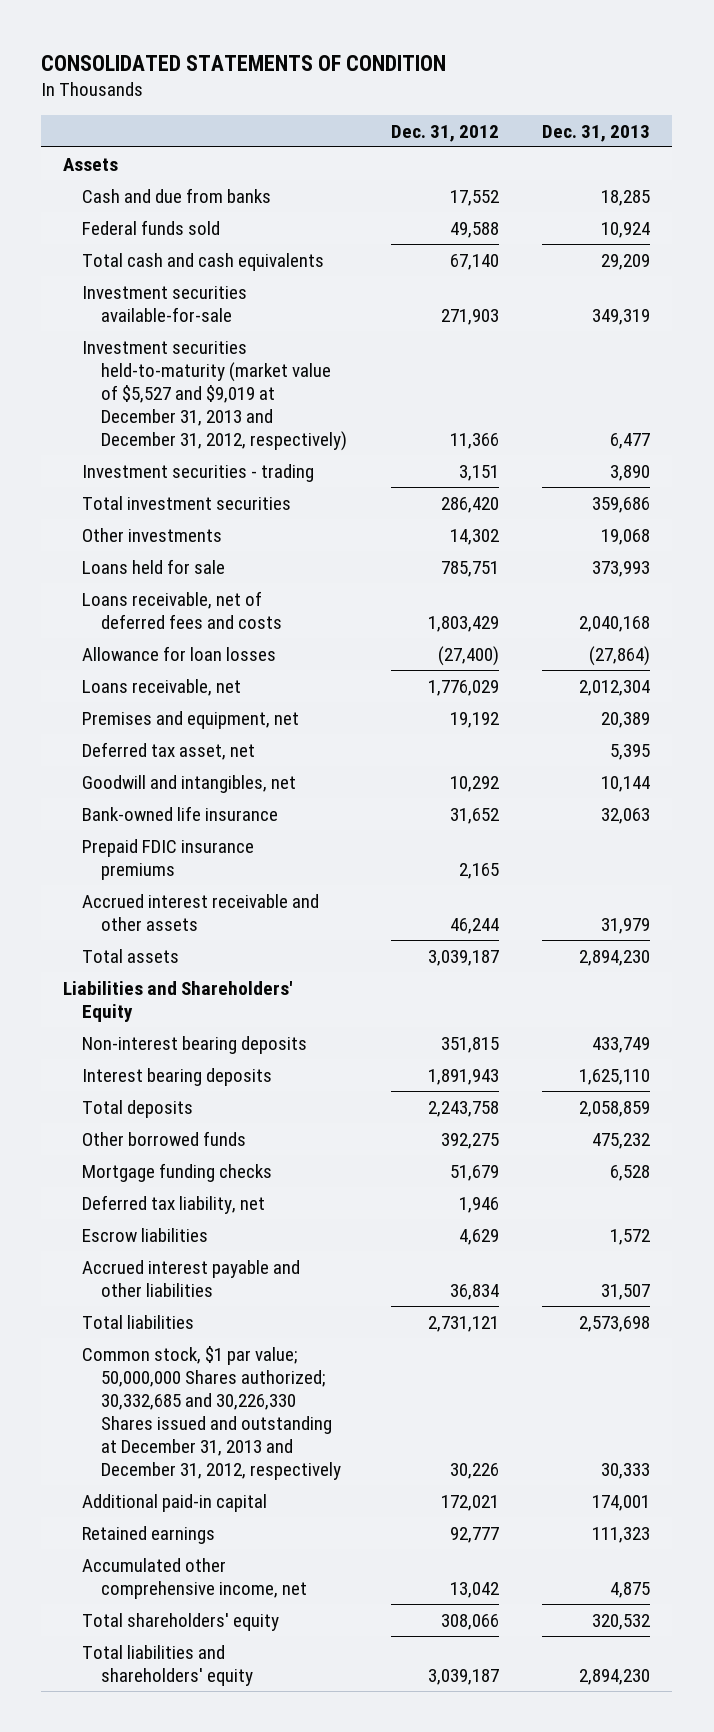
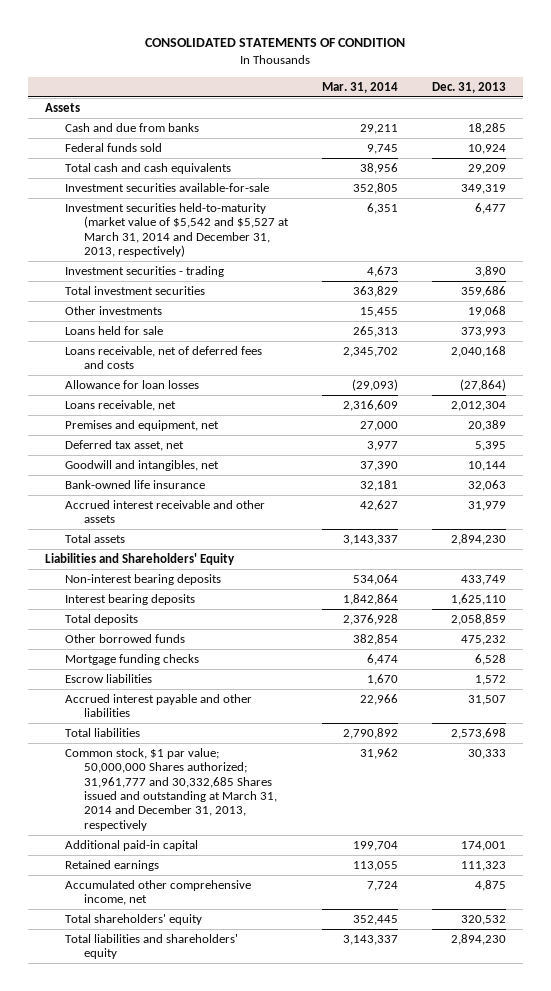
- | Dec. 31, 2012 | Dec. 31, 2013
+ | Mar. 31, 2014 | Dec. 31, 2013
- Investment securities held-to-maturity (market value of $5,527 and $9,019 at December 31, 2013 and December 31, 2012, respectively) | 11,366 | 6,477
+ Investment securities held-to-maturity (market value of $5,542 and $5,527 at March 31, 2014 and December 31, 2013, respectively) | 6,351 | 6,477
- Prepaid FDIC insurance premiums | 2,165 |
- Deferred tax liability, net | 1,946 |
- Common stock, $1 par value; 50,000,000 Shares authorized; 30,332,685 and 30,226,330 Shares issued and outstanding at December 31, 2013 and December 31, 2012, respectively | 30,226 | 30,333
+ Common stock, $1 par value; 50,000,000 Shares authorized; 31,961,777 and 30,332,685 Shares issued and outstanding at March 31, 2014 and December 31, 2013, respectively | 31,962 | 30,333

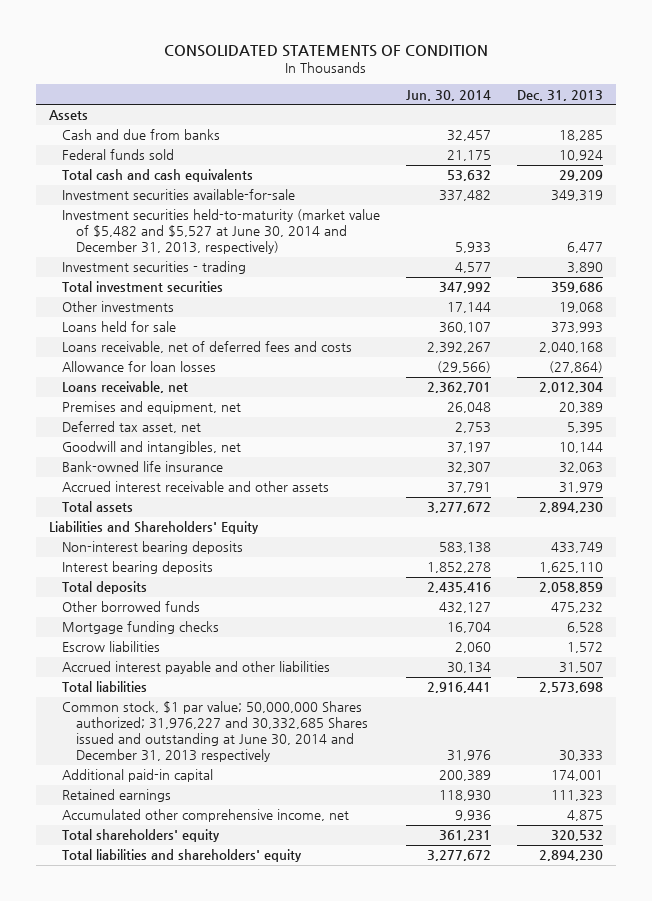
- | Mar. 31, 2014 | Dec. 31, 2013
+ | Jun. 30, 2014 | Dec. 31, 2013
- Investment securities held-to-maturity (market value of $5,542 and $5,527 at March 31, 2014 and December 31, 2013, respectively) | 6,351 | 6,477
+ Investment securities held-to-maturity (market value of $5,482 and $5,527 at June 30, 2014 and December 31, 2013, respectively) | 5,933 | 6,477
- Common stock, $1 par value; 50,000,000 Shares authorized; 31,961,777 and 30,332,685 Shares issued and outstanding at March 31, 2014 and December 31, 2013, respectively | 31,962 | 30,333
+ Common stock, $1 par value; 50,000,000 Shares authorized; 31,976,227 and 30,332,685 Shares issued and outstanding at June 30, 2014 and December 31, 2013 respectively | 31,976 | 30,333

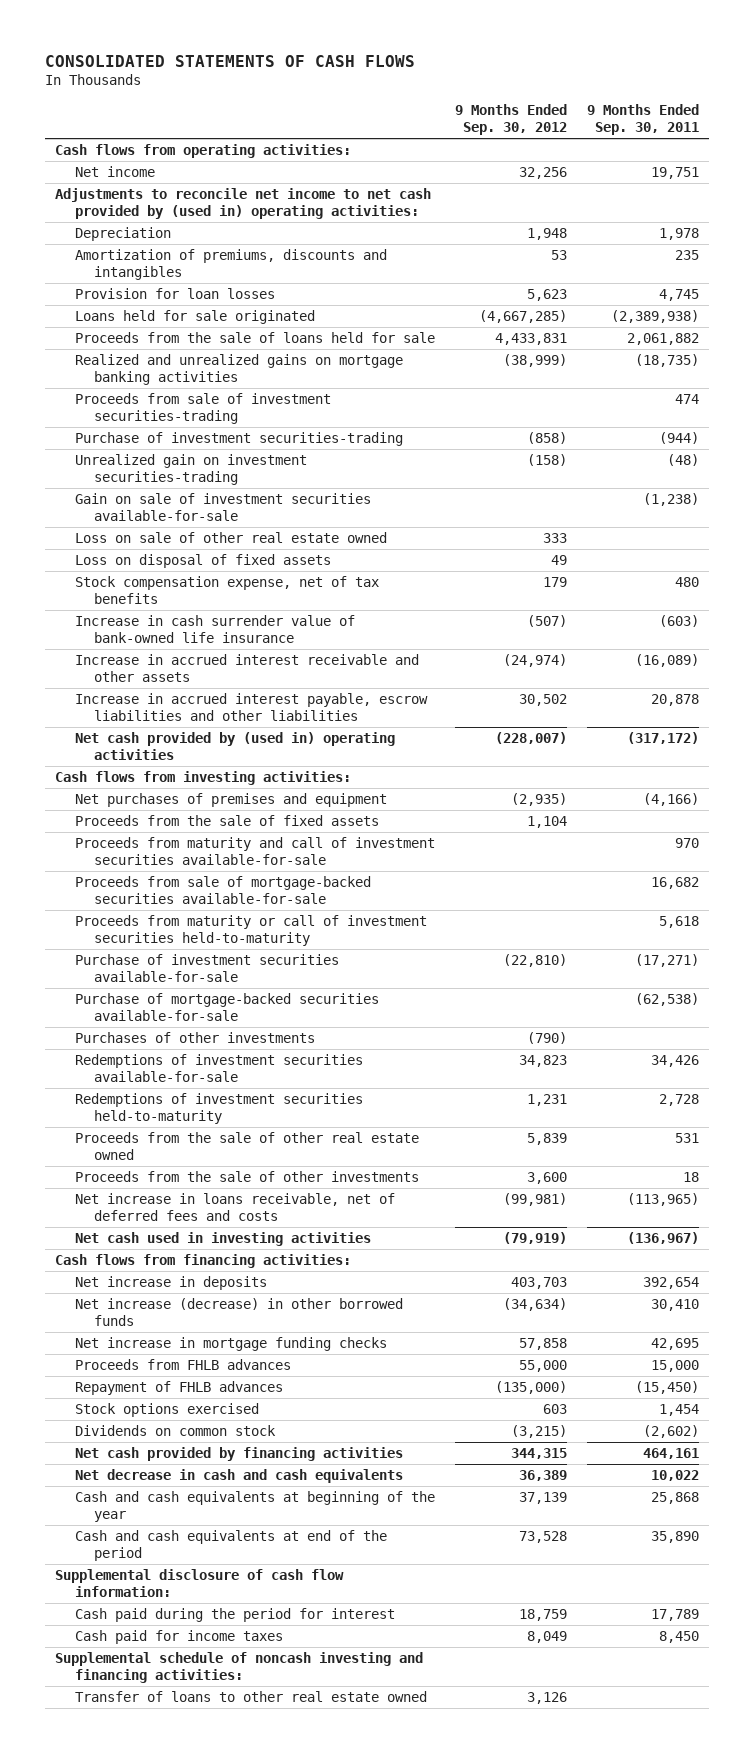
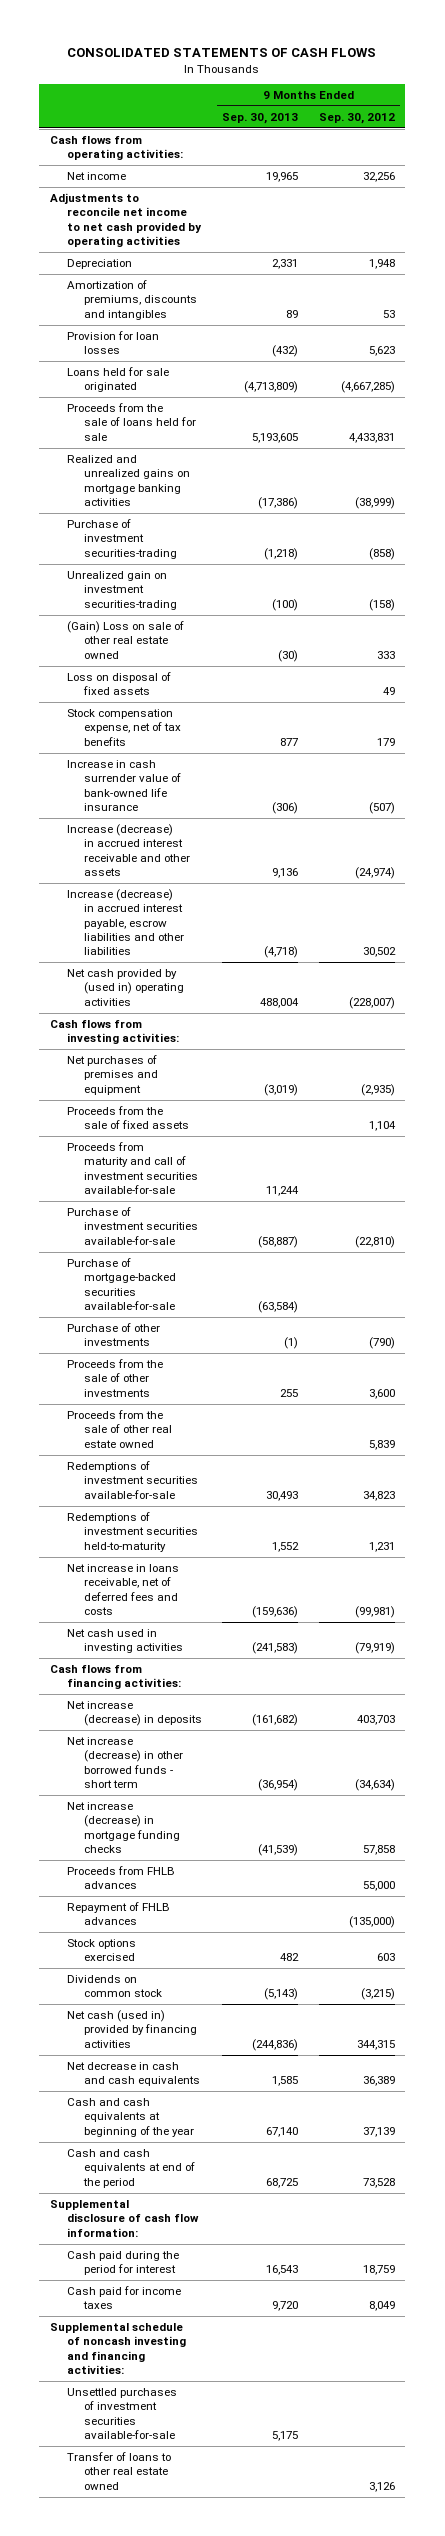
- | 9 Months Ended Sep. 30, 2012 | 9 Months Ended Sep. 30, 2011
+ | 9 Months Ended Sep. 30, 2013 | 9 Months Ended Sep. 30, 2012
- Adjustments to reconcile net income to net cash provided by (used in) operating activities:
+ Adjustments to reconcile net income to net cash provided by operating activities
- Proceeds from sale of investment securities-trading | | 474
- Gain on sale of investment securities available-for-sale | | (1,238)
- Loss on sale of other real estate owned | 333 |
+ (Gain) Loss on sale of other real estate owned | (30) | 333
- Increase in accrued interest receivable and other assets | (24,974) | (16,089)
- Increase in accrued interest payable, escrow liabilities and other liabilities | 30,502 | 20,878
+ Increase (decrease) in accrued interest receivable and other assets | 9,136 | (24,974)
+ Increase (decrease) in accrued interest payable, escrow liabilities and other liabilities | (4,718) | 30,502
- Proceeds from sale of mortgage-backed securities available-for-sale | | 16,682
- Proceeds from maturity or call of investment securities held-to-maturity | | 5,618
- Purchases of other investments | (790) |
+ Purchase of other investments | (1) | (790)
moved up: Proceeds from the sale of other investments | 255 | 3,600
moved up: Proceeds from the sale of other real estate owned | | 5,839
- Net increase in deposits | 403,703 | 392,654
- Net increase (decrease) in other borrowed funds | (34,634) | 30,410
- Net increase in mortgage funding checks | 57,858 | 42,695
+ Net increase (decrease) in deposits | (161,682) | 403,703
+ Net increase (decrease) in other borrowed funds - short term | (36,954) | (34,634)
+ Net increase (decrease) in mortgage funding checks | (41,539) | 57,858
- Net cash provided by financing activities | 344,315 | 464,161
+ Net cash (used in) provided by financing activities | (244,836) | 344,315
+ Unsettled purchases of investment securities available-for-sale | 5,175 |

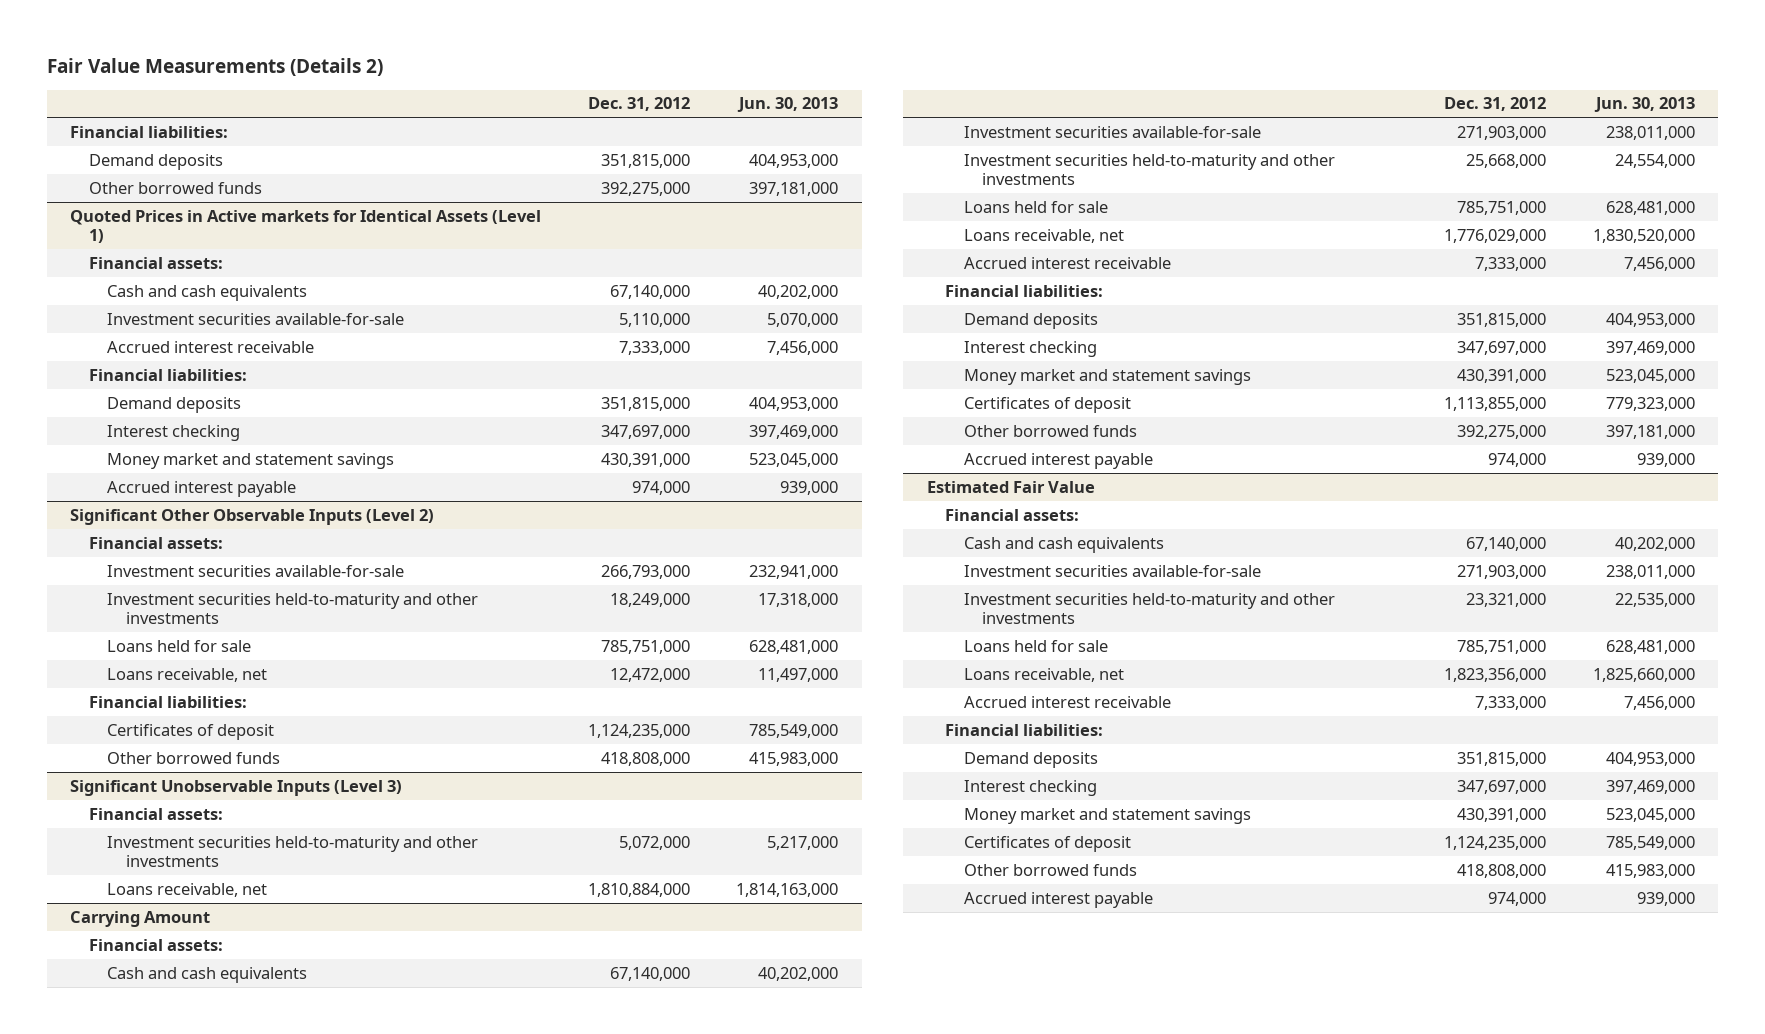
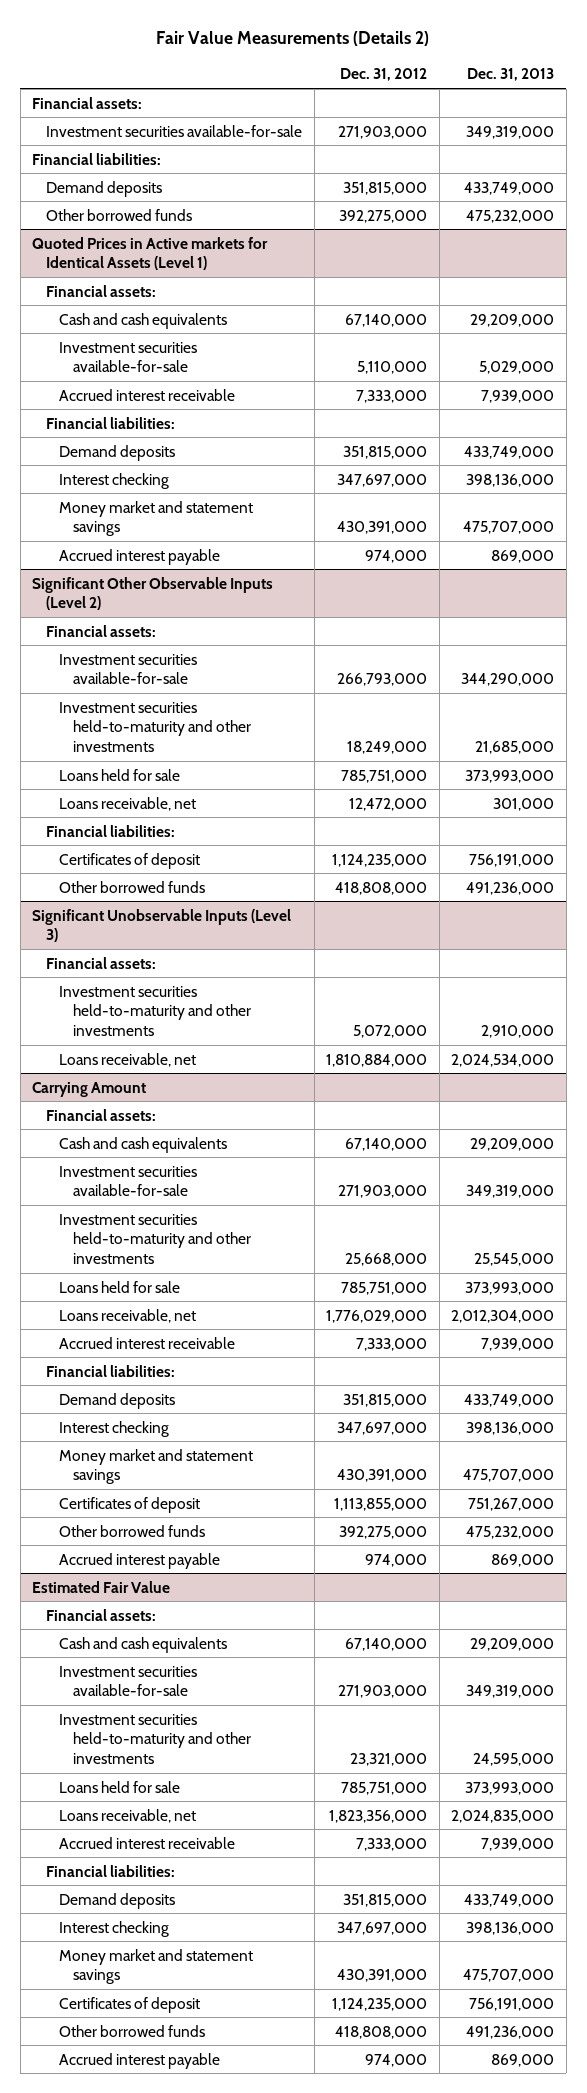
- | Dec. 31, 2012 | Jun. 30, 2013
+ | Dec. 31, 2012 | Dec. 31, 2013
+ Financial assets:
+ Investment securities available-for-sale | 271,903,000 | 349,319,000

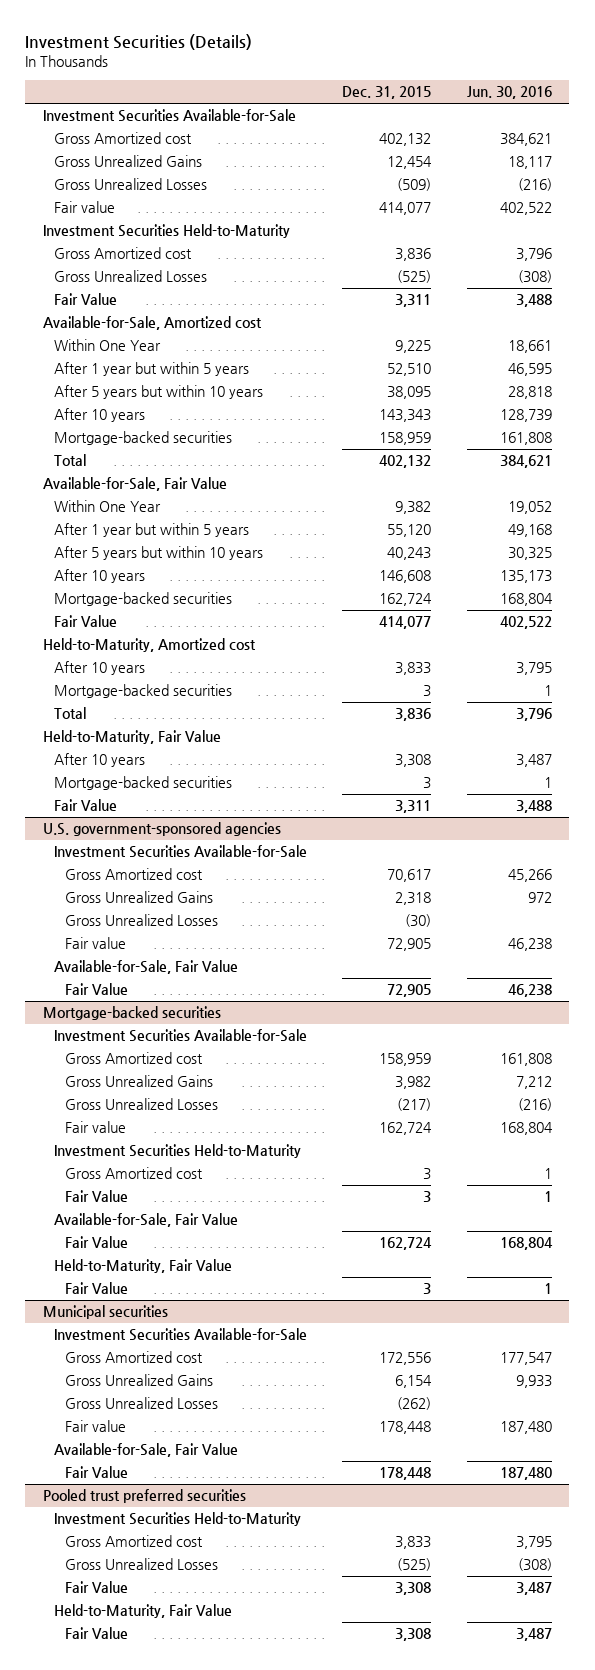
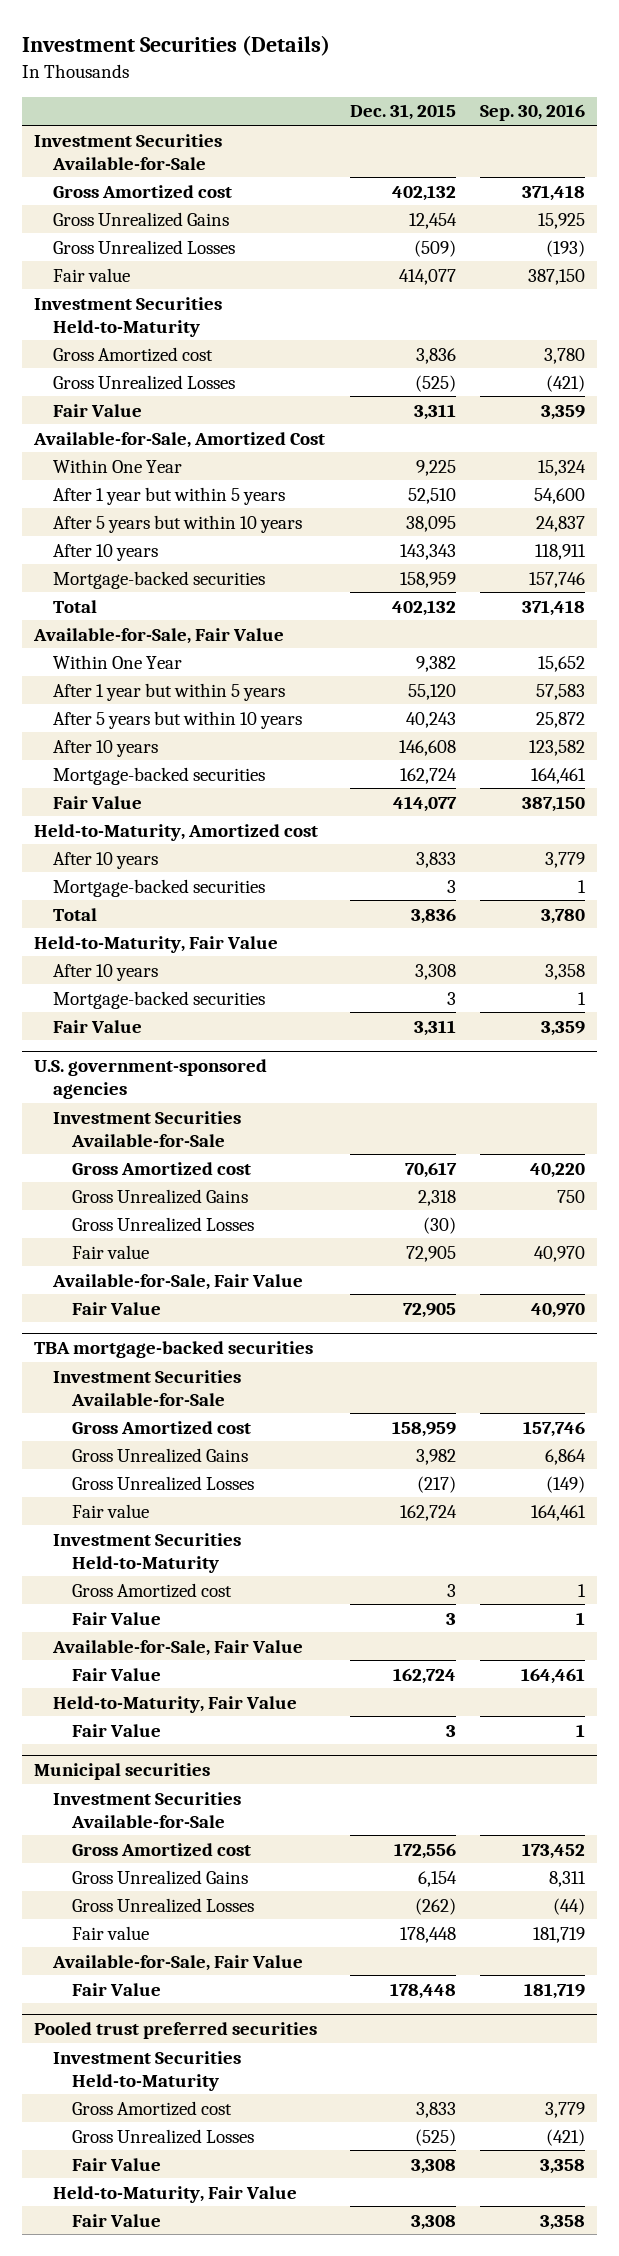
- | Dec. 31, 2015 | Jun. 30, 2016
+ | Dec. 31, 2015 | Sep. 30, 2016
- Available-for-Sale, Amortized cost
+ Available-for-Sale, Amortized Cost
- Mortgage-backed securities
+ TBA mortgage-backed securities

